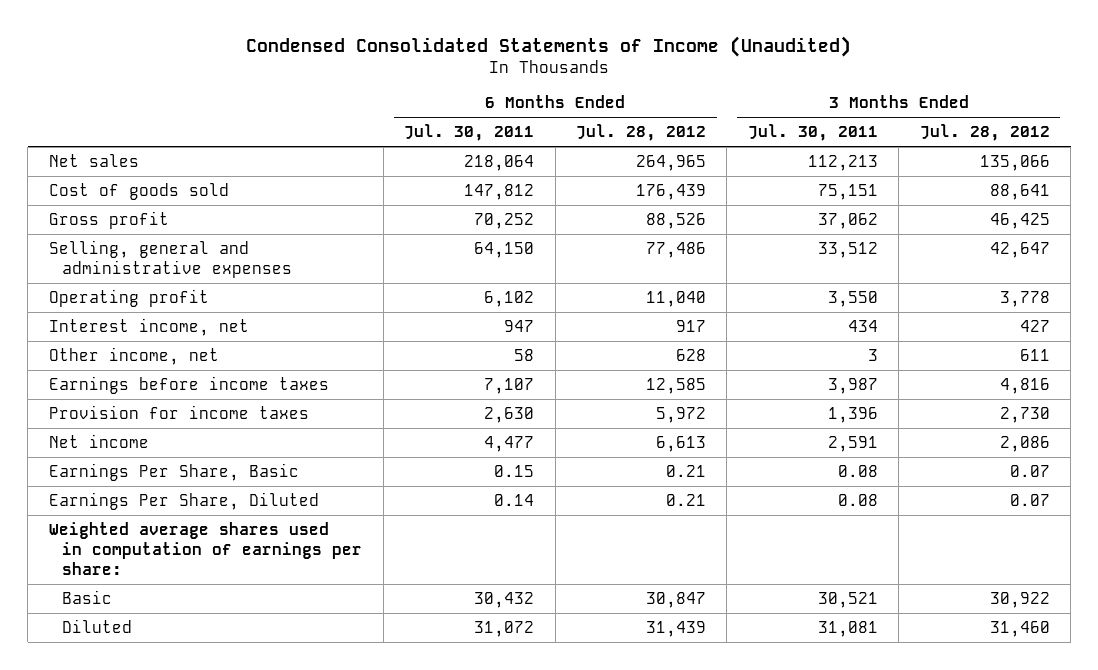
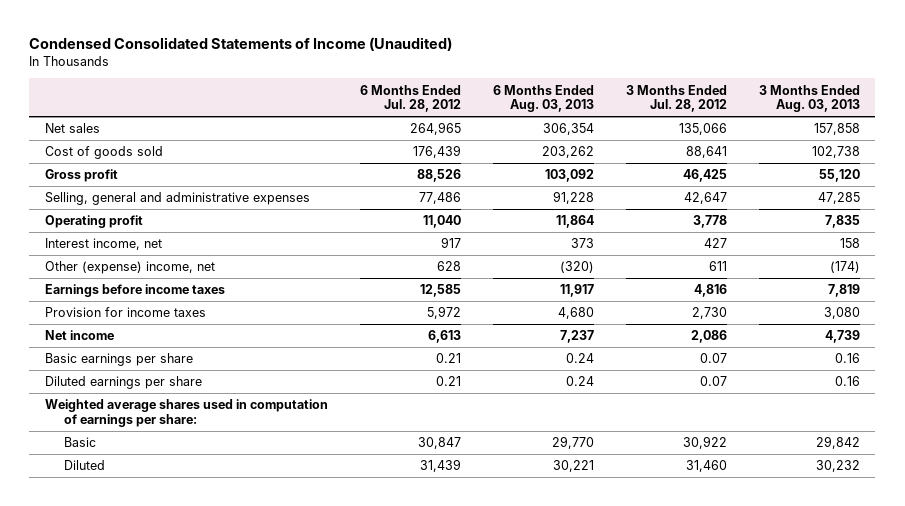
- | 6 Months Ended Jul. 30, 2011 | 6 Months Ended Jul. 28, 2012 | 3 Months Ended Jul. 30, 2011 | 3 Months Ended Jul. 28, 2012
+ | 6 Months Ended Jul. 28, 2012 | 6 Months Ended Aug. 03, 2013 | 3 Months Ended Jul. 28, 2012 | 3 Months Ended Aug. 03, 2013
- Other income, net | 58 | 628 | 3 | 611
+ Other (expense) income, net | 628 | (320) | 611 | (174)
- Earnings Per Share, Basic | 0.15 | 0.21 | 0.08 | 0.07
- Earnings Per Share, Diluted | 0.14 | 0.21 | 0.08 | 0.07
+ Basic earnings per share | 0.21 | 0.24 | 0.07 | 0.16
+ Diluted earnings per share | 0.21 | 0.24 | 0.07 | 0.16

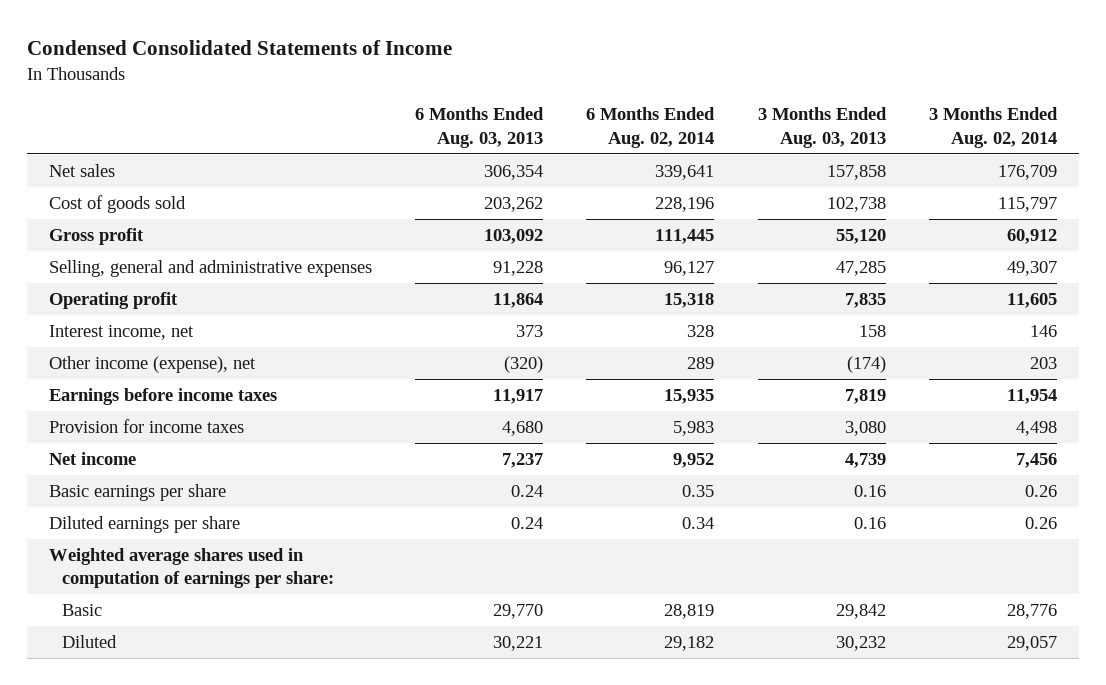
- Condensed Consolidated Statements of Income (Unaudited)
+ Condensed Consolidated Statements of Income
- | 6 Months Ended Jul. 28, 2012 | 6 Months Ended Aug. 03, 2013 | 3 Months Ended Jul. 28, 2012 | 3 Months Ended Aug. 03, 2013
+ | 6 Months Ended Aug. 03, 2013 | 6 Months Ended Aug. 02, 2014 | 3 Months Ended Aug. 03, 2013 | 3 Months Ended Aug. 02, 2014
- Other (expense) income, net | 628 | (320) | 611 | (174)
+ Other income (expense), net | (320) | 289 | (174) | 203

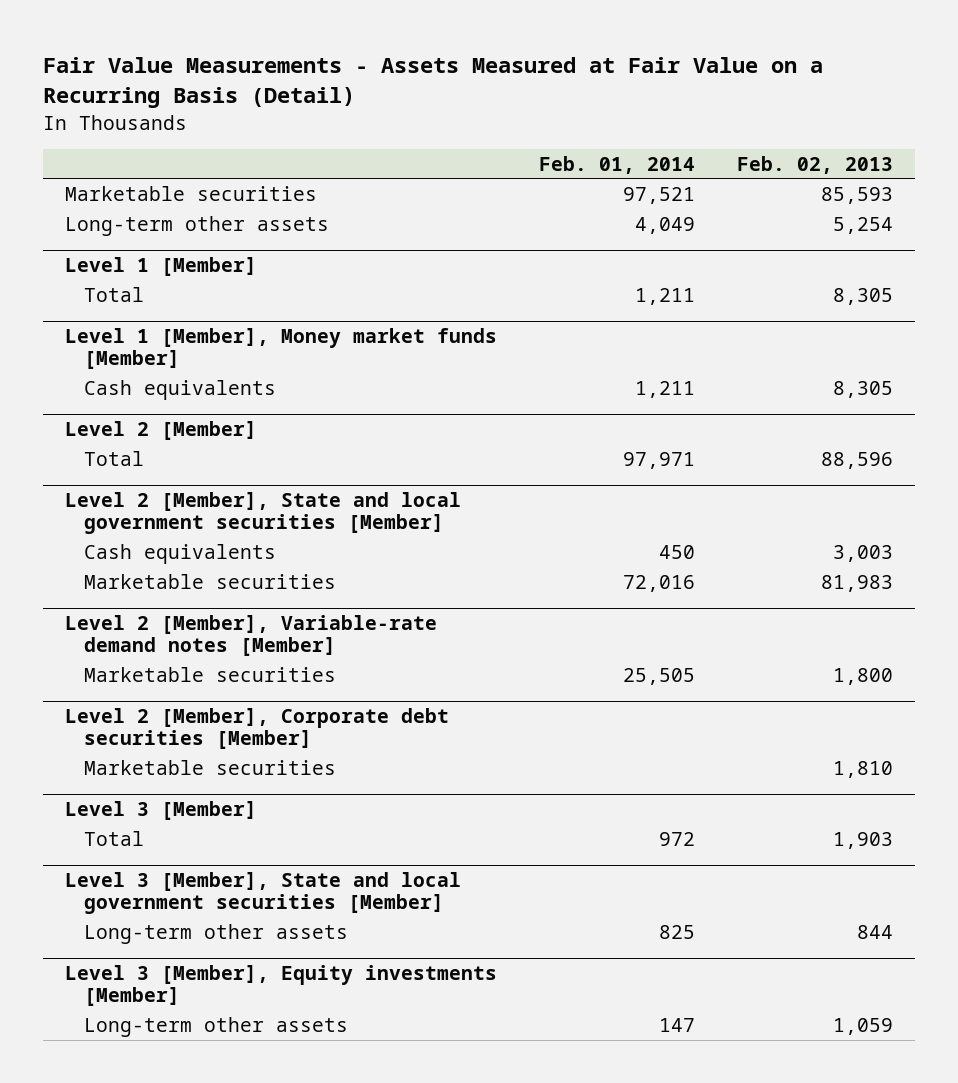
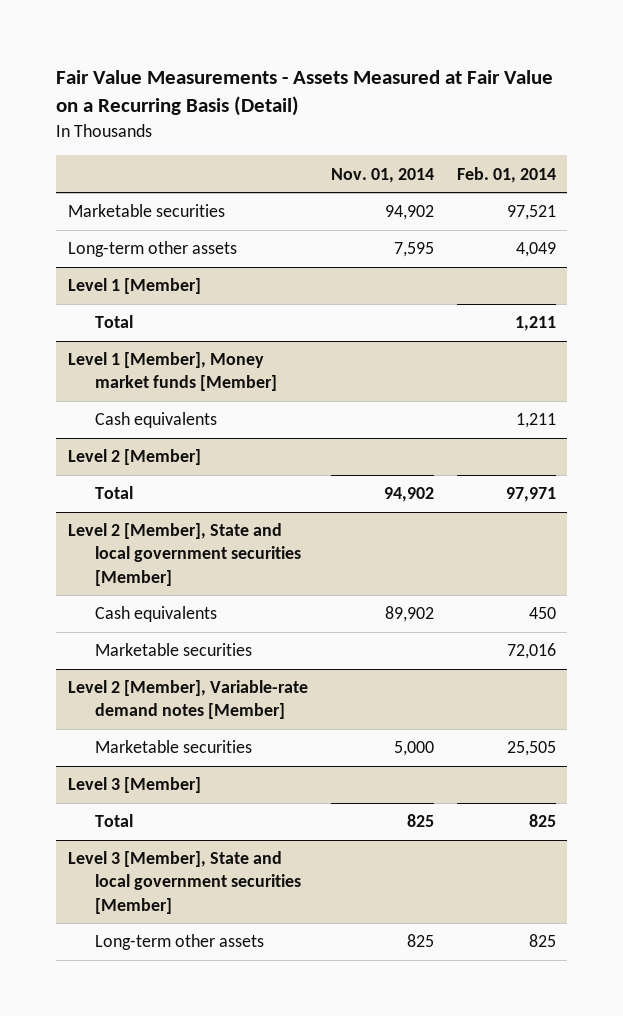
- | Feb. 01, 2014 | Feb. 02, 2013
+ | Nov. 01, 2014 | Feb. 01, 2014
- Level 2 [Member], Corporate debt securities [Member]
- Marketable securities | | 1,810
@ Level 3 [Member]
- Total | 972 | 1,903
+ Total | 825 | 825
- Level 3 [Member], Equity investments [Member]
- Long-term other assets | 147 | 1,059

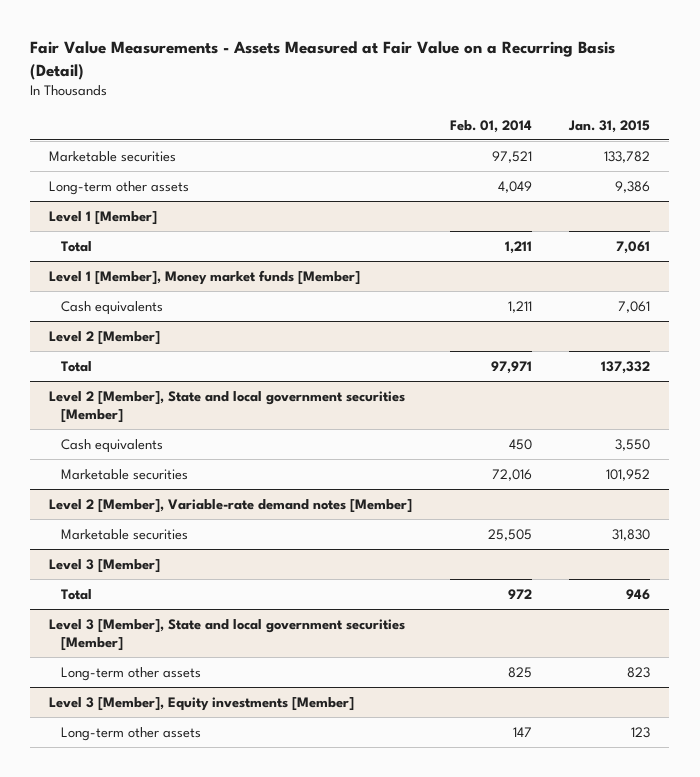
- | Nov. 01, 2014 | Feb. 01, 2014
+ | Feb. 01, 2014 | Jan. 31, 2015
@ Level 3 [Member]
- Total | 825 | 825
+ Total | 972 | 946
+ Level 3 [Member], Equity investments [Member]
+ Long-term other assets | 147 | 123

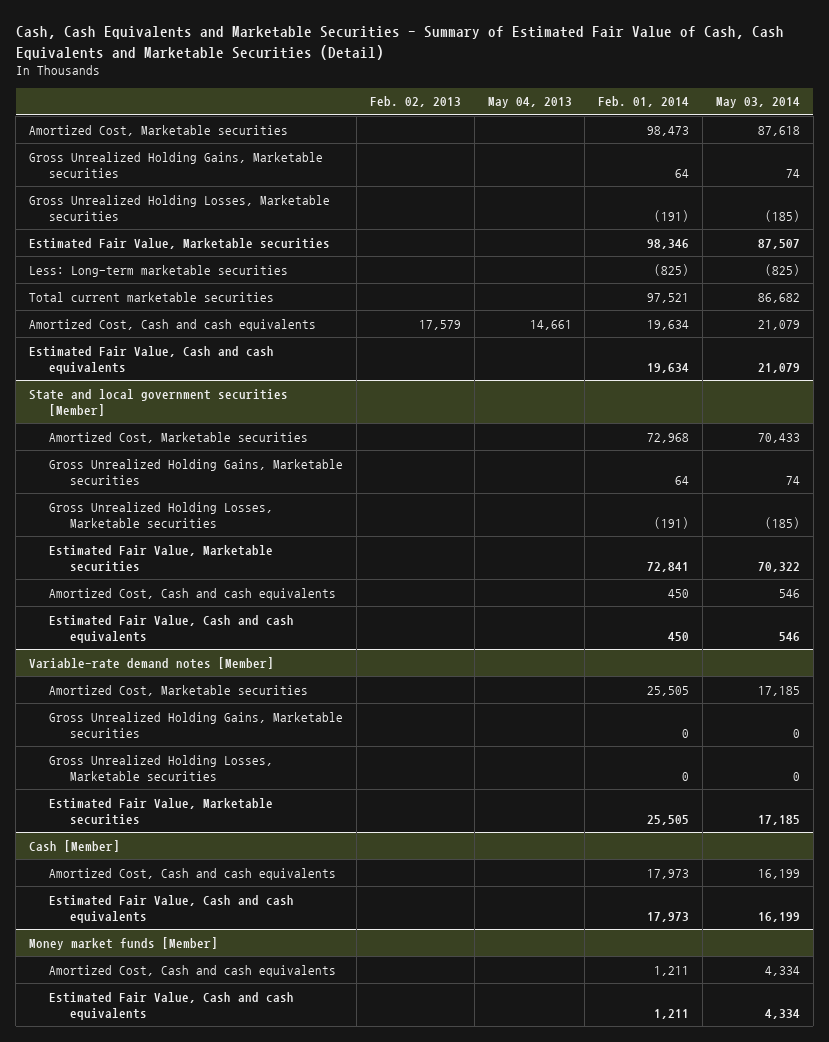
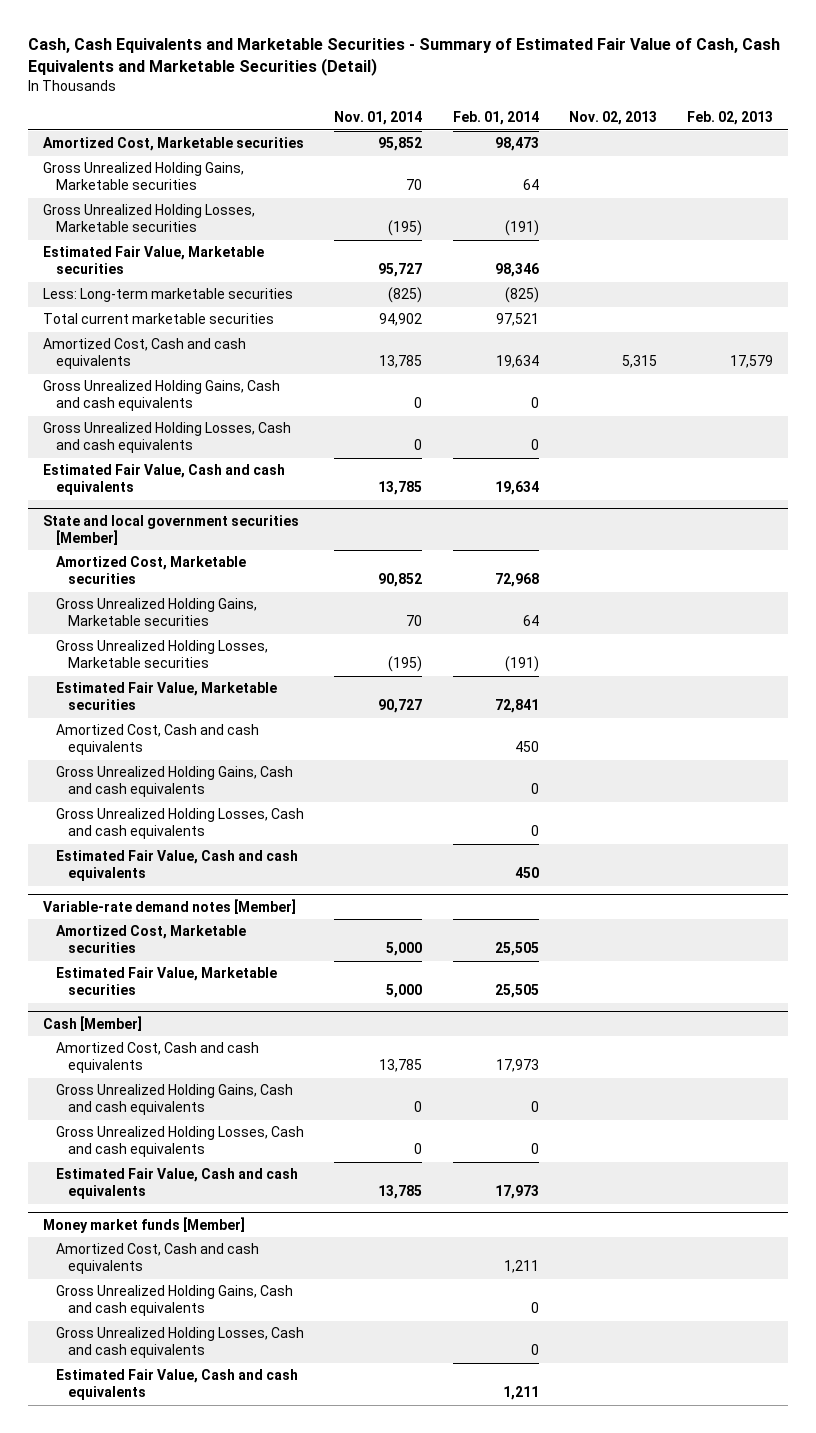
- | Feb. 02, 2013 | May 04, 2013 | Feb. 01, 2014 | May 03, 2014
+ | Nov. 01, 2014 | Feb. 01, 2014 | Nov. 02, 2013 | Feb. 02, 2013
+ Gross Unrealized Holding Gains, Cash and cash equivalents | 0 | 0 | |
+ Gross Unrealized Holding Losses, Cash and cash equivalents | 0 | 0 | |
@ State and local government securities [Member]
+ Gross Unrealized Holding Gains, Cash and cash equivalents | | 0 | |
+ Gross Unrealized Holding Losses, Cash and cash equivalents | | 0 | |
@ Variable-rate demand notes [Member]
- Gross Unrealized Holding Gains, Marketable securities | | | 0 | 0
- Gross Unrealized Holding Losses, Marketable securities | | | 0 | 0
@ Cash [Member]
+ Gross Unrealized Holding Gains, Cash and cash equivalents | 0 | 0 | |
+ Gross Unrealized Holding Losses, Cash and cash equivalents | 0 | 0 | |
@ Money market funds [Member]
+ Gross Unrealized Holding Gains, Cash and cash equivalents | | 0 | |
+ Gross Unrealized Holding Losses, Cash and cash equivalents | | 0 | |

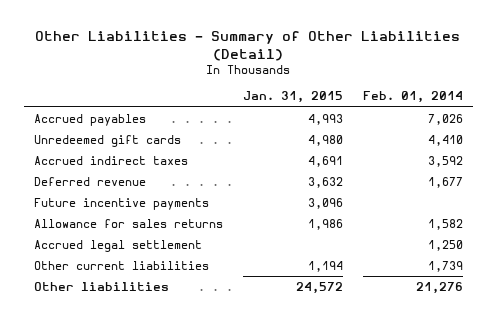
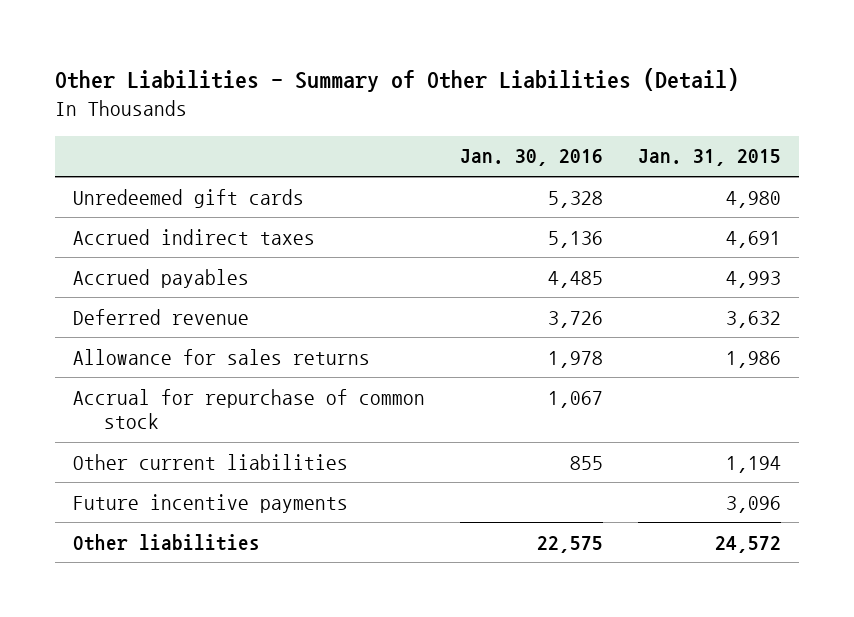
- | Jan. 31, 2015 | Feb. 01, 2014
+ | Jan. 30, 2016 | Jan. 31, 2015
moved down: Accrued payables | 4,485 | 4,993
- Accrued legal settlement | | 1,250
+ Accrual for repurchase of common stock | 1,067 |
moved down: Future incentive payments | | 3,096

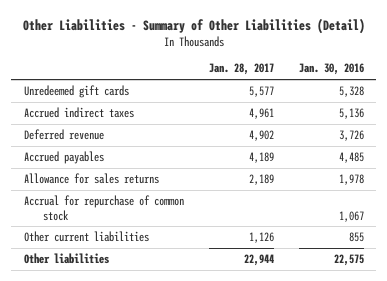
- | Jan. 30, 2016 | Jan. 31, 2015
+ | Jan. 28, 2017 | Jan. 30, 2016
moved down: Accrued payables | 4,189 | 4,485
- Future incentive payments | | 3,096

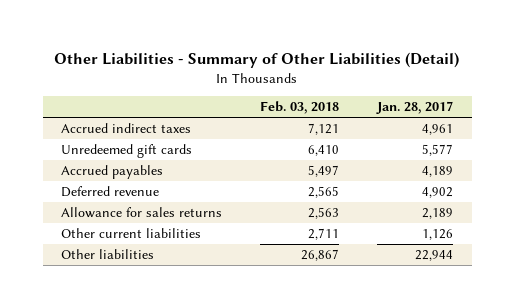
- | Jan. 28, 2017 | Jan. 30, 2016
+ | Feb. 03, 2018 | Jan. 28, 2017
moved down: Unredeemed gift cards | 6,410 | 5,577
moved down: Deferred revenue | 2,565 | 4,902
- Accrual for repurchase of common stock | | 1,067

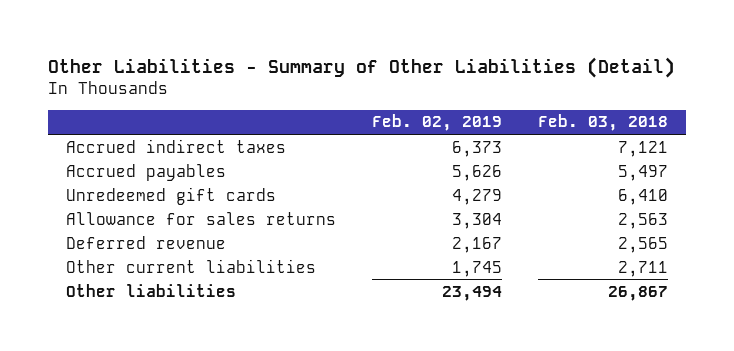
- | Feb. 03, 2018 | Jan. 28, 2017
+ | Feb. 02, 2019 | Feb. 03, 2018
moved down: Unredeemed gift cards | 4,279 | 6,410
moved down: Deferred revenue | 2,167 | 2,565

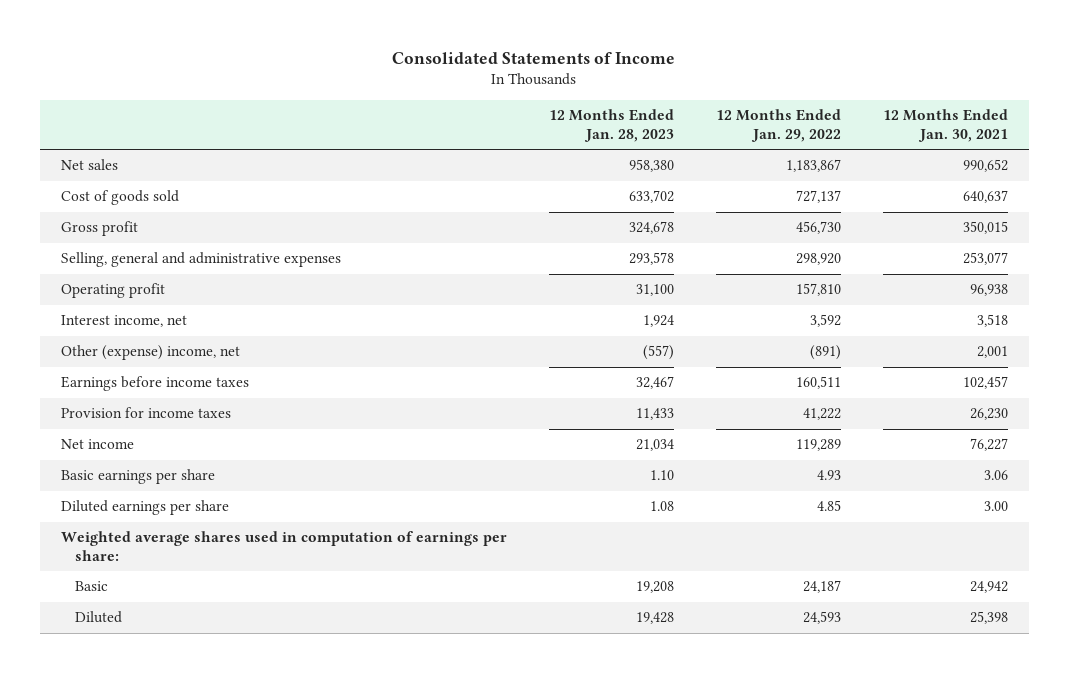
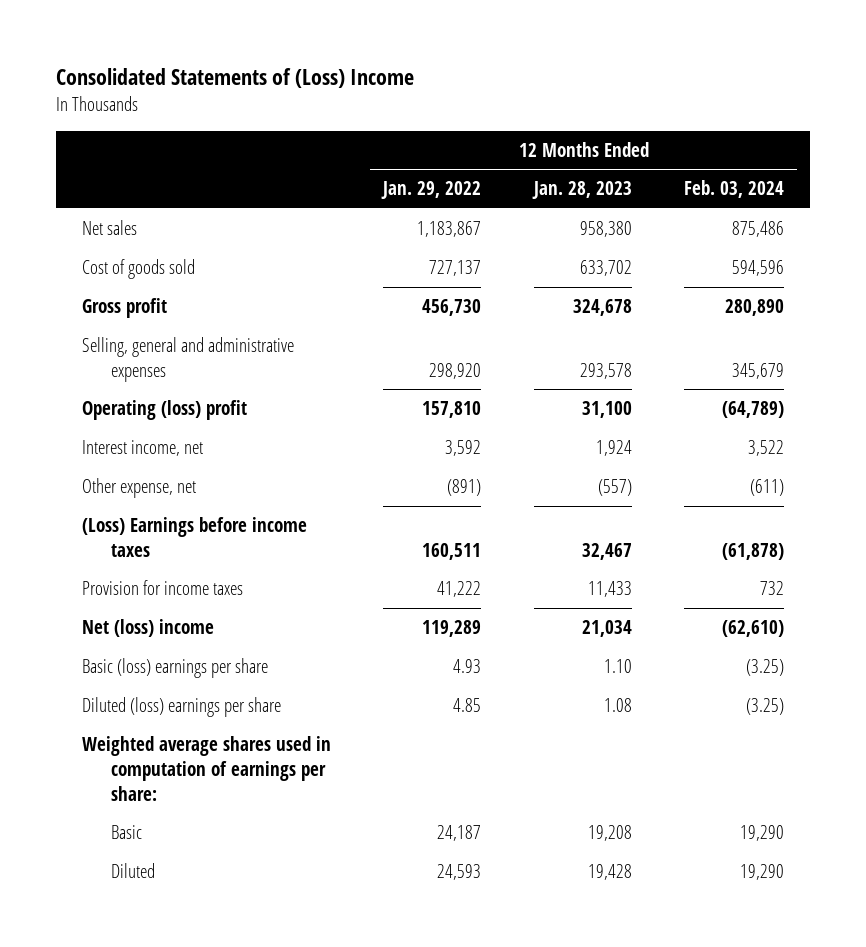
- Consolidated Statements of Income
+ Consolidated Statements of (Loss) Income
- | 12 Months Ended Jan. 28, 2023 | 12 Months Ended Jan. 29, 2022 | 12 Months Ended Jan. 30, 2021
+ | 12 Months Ended Jan. 29, 2022 | 12 Months Ended Jan. 28, 2023 | 12 Months Ended Feb. 03, 2024
- Operating profit | 31,100 | 157,810 | 96,938
+ Operating (loss) profit | 157,810 | 31,100 | (64,789)
- Other (expense) income, net | (557) | (891) | 2,001
- Earnings before income taxes | 32,467 | 160,511 | 102,457
+ Other expense, net | (891) | (557) | (611)
+ (Loss) Earnings before income taxes | 160,511 | 32,467 | (61,878)
- Net income | 21,034 | 119,289 | 76,227
- Basic earnings per share | 1.10 | 4.93 | 3.06
- Diluted earnings per share | 1.08 | 4.85 | 3.00
+ Net (loss) income | 119,289 | 21,034 | (62,610)
+ Basic (loss) earnings per share | 4.93 | 1.10 | (3.25)
+ Diluted (loss) earnings per share | 4.85 | 1.08 | (3.25)

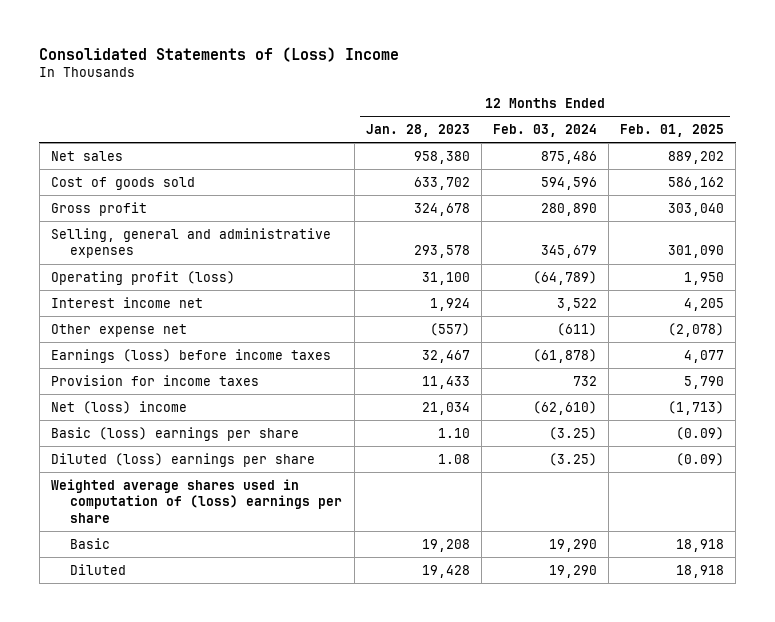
- | 12 Months Ended Jan. 29, 2022 | 12 Months Ended Jan. 28, 2023 | 12 Months Ended Feb. 03, 2024
+ | 12 Months Ended Jan. 28, 2023 | 12 Months Ended Feb. 03, 2024 | 12 Months Ended Feb. 01, 2025
- Operating (loss) profit | 157,810 | 31,100 | (64,789)
- Interest income, net | 3,592 | 1,924 | 3,522
- Other expense, net | (891) | (557) | (611)
- (Loss) Earnings before income taxes | 160,511 | 32,467 | (61,878)
+ Operating profit (loss) | 31,100 | (64,789) | 1,950
+ Interest income net | 1,924 | 3,522 | 4,205
+ Other expense net | (557) | (611) | (2,078)
+ Earnings (loss) before income taxes | 32,467 | (61,878) | 4,077
- Weighted average shares used in computation of earnings per share:
+ Weighted average shares used in computation of (loss) earnings per share

